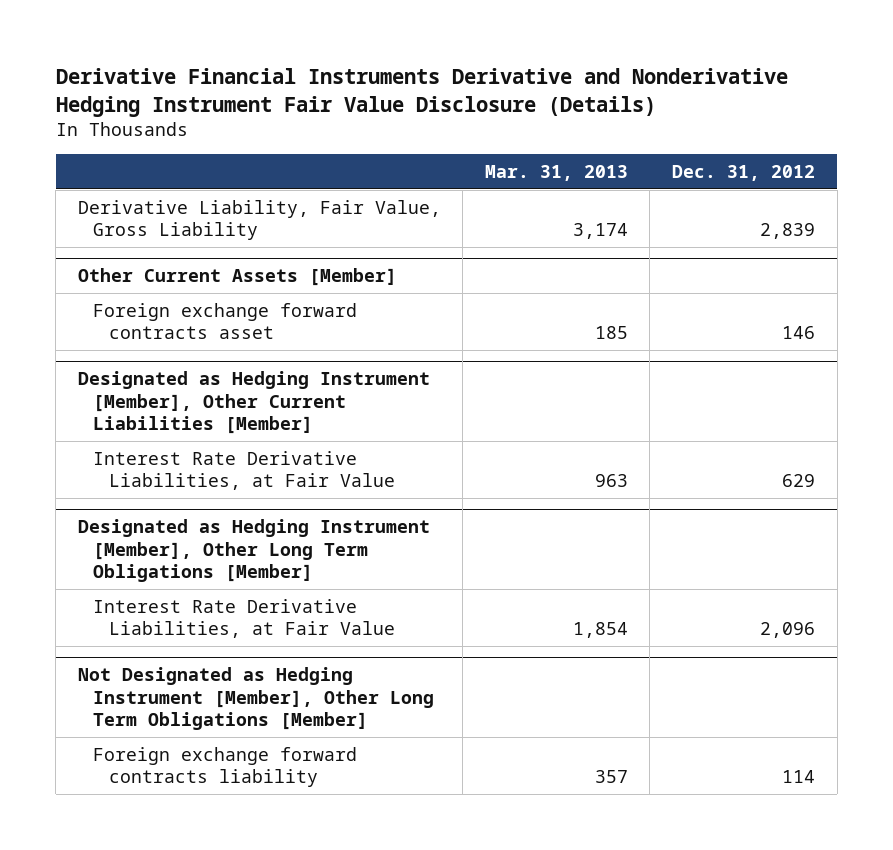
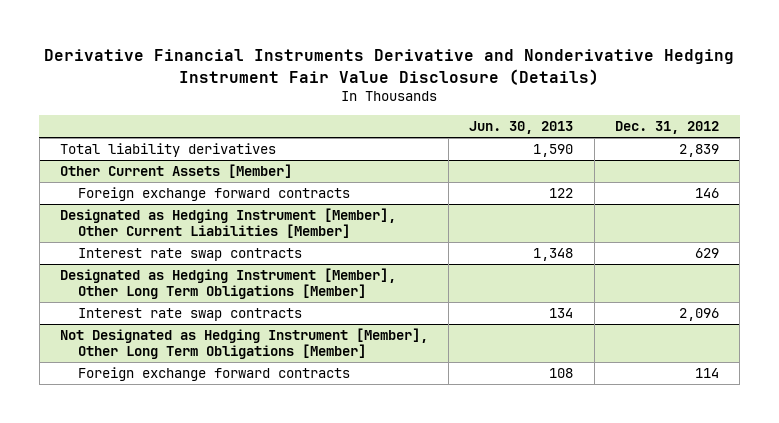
- | Mar. 31, 2013 | Dec. 31, 2012
+ | Jun. 30, 2013 | Dec. 31, 2012
- Derivative Liability, Fair Value, Gross Liability | 3,174 | 2,839
+ Total liability derivatives | 1,590 | 2,839
@ Other Current Assets [Member]
- Foreign exchange forward contracts asset | 185 | 146
+ Foreign exchange forward contracts | 122 | 146
@ Designated as Hedging Instrument [Member], Other Current Liabilities [Member]
- Interest Rate Derivative Liabilities, at Fair Value | 963 | 629
+ Interest rate swap contracts | 1,348 | 629
@ Designated as Hedging Instrument [Member], Other Long Term Obligations [Member]
- Interest Rate Derivative Liabilities, at Fair Value | 1,854 | 2,096
+ Interest rate swap contracts | 134 | 2,096
@ Not Designated as Hedging Instrument [Member], Other Long Term Obligations [Member]
- Foreign exchange forward contracts liability | 357 | 114
+ Foreign exchange forward contracts | 108 | 114

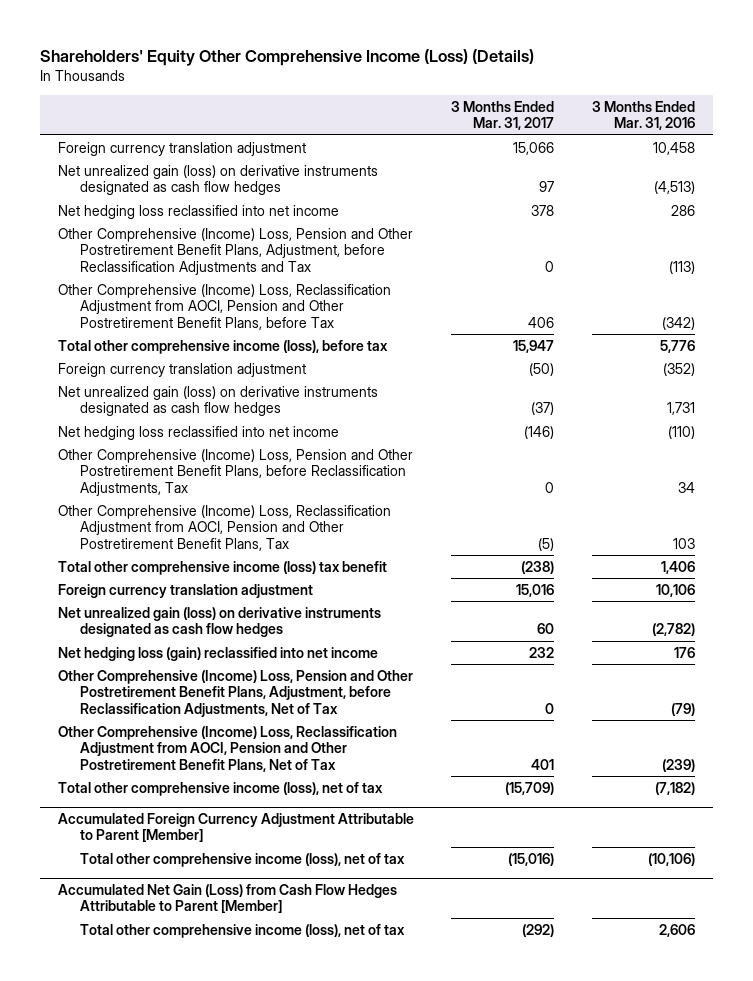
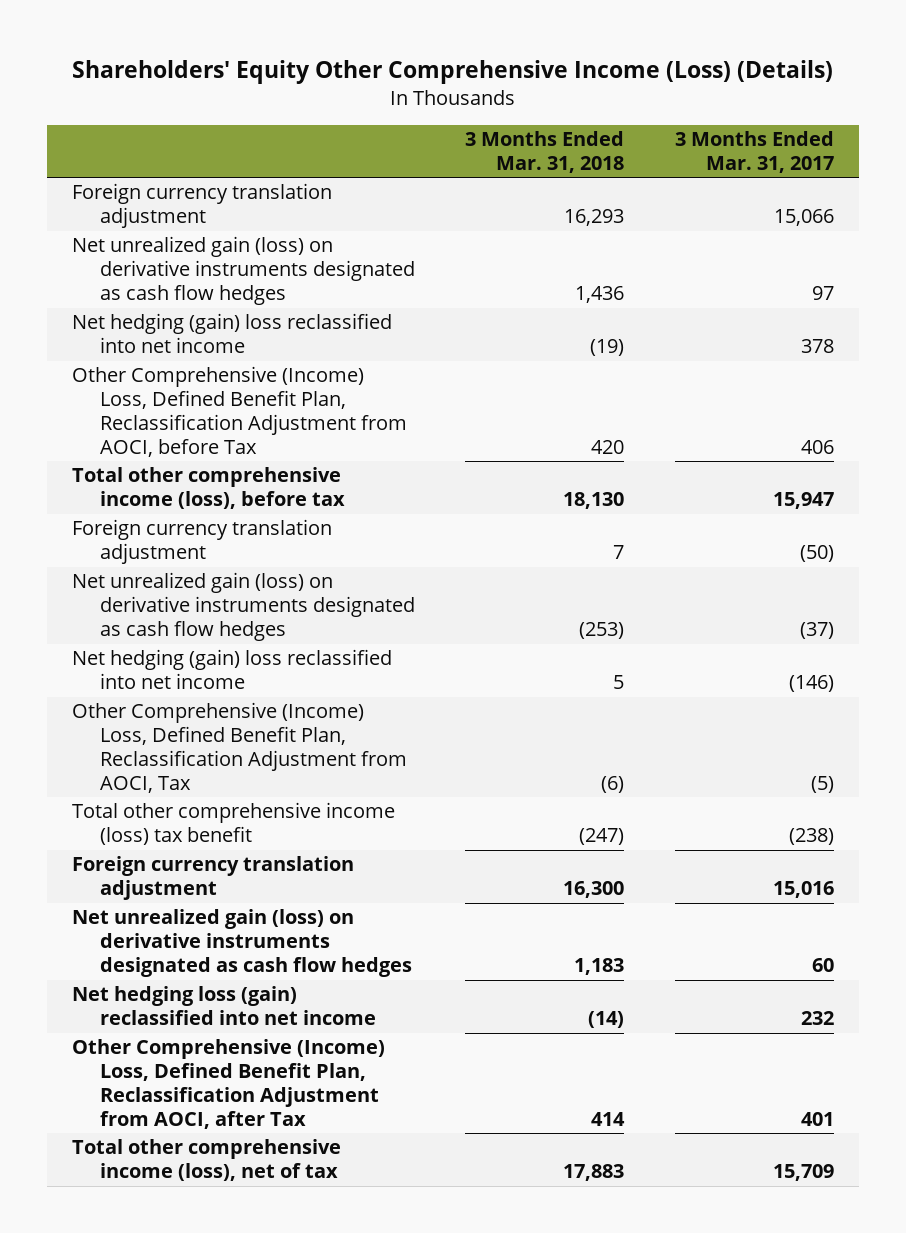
- | 3 Months Ended Mar. 31, 2017 | 3 Months Ended Mar. 31, 2016
+ | 3 Months Ended Mar. 31, 2018 | 3 Months Ended Mar. 31, 2017
- Net hedging loss reclassified into net income | 378 | 286
- Other Comprehensive (Income) Loss, Pension and Other Postretirement Benefit Plans, Adjustment, before Reclassification Adjustments and Tax | 0 | (113)
- Other Comprehensive (Income) Loss, Reclassification Adjustment from AOCI, Pension and Other Postretirement Benefit Plans, before Tax | 406 | (342)
+ Net hedging (gain) loss reclassified into net income | (19) | 378
+ Other Comprehensive (Income) Loss, Defined Benefit Plan, Reclassification Adjustment from AOCI, before Tax | 420 | 406
- Net hedging loss reclassified into net income | (146) | (110)
- Other Comprehensive (Income) Loss, Pension and Other Postretirement Benefit Plans, before Reclassification Adjustments, Tax | 0 | 34
- Other Comprehensive (Income) Loss, Reclassification Adjustment from AOCI, Pension and Other Postretirement Benefit Plans, Tax | (5) | 103
+ Net hedging (gain) loss reclassified into net income | 5 | (146)
+ Other Comprehensive (Income) Loss, Defined Benefit Plan, Reclassification Adjustment from AOCI, Tax | (6) | (5)
- Other Comprehensive (Income) Loss, Pension and Other Postretirement Benefit Plans, Adjustment, before Reclassification Adjustments, Net of Tax | 0 | (79)
- Other Comprehensive (Income) Loss, Reclassification Adjustment from AOCI, Pension and Other Postretirement Benefit Plans, Net of Tax | 401 | (239)
- Total other comprehensive income (loss), net of tax | (15,709) | (7,182)
- Accumulated Foreign Currency Adjustment Attributable to Parent [Member]
- Total other comprehensive income (loss), net of tax | (15,016) | (10,106)
- Accumulated Net Gain (Loss) from Cash Flow Hedges Attributable to Parent [Member]
- Total other comprehensive income (loss), net of tax | (292) | 2,606
+ Other Comprehensive (Income) Loss, Defined Benefit Plan, Reclassification Adjustment from AOCI, after Tax | 414 | 401
+ Total other comprehensive income (loss), net of tax | 17,883 | 15,709

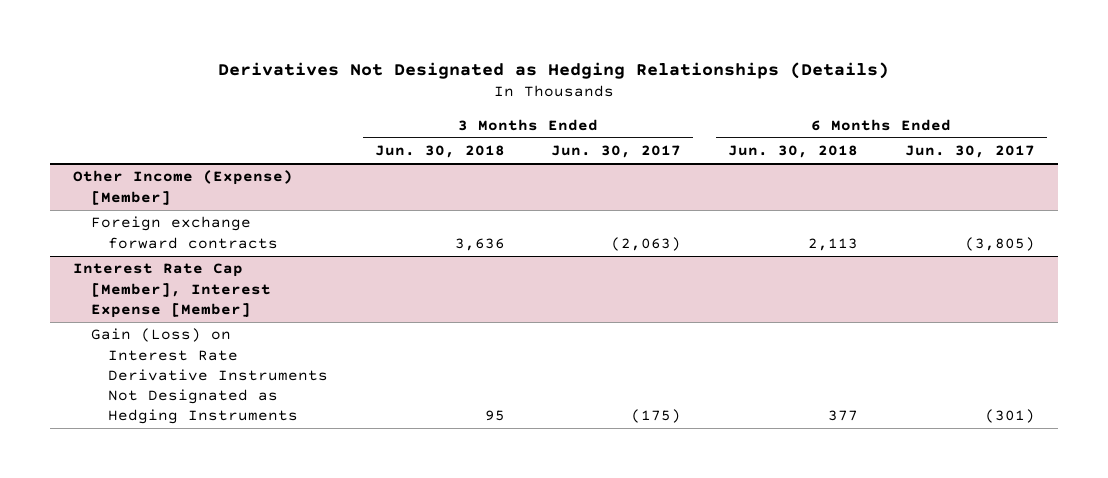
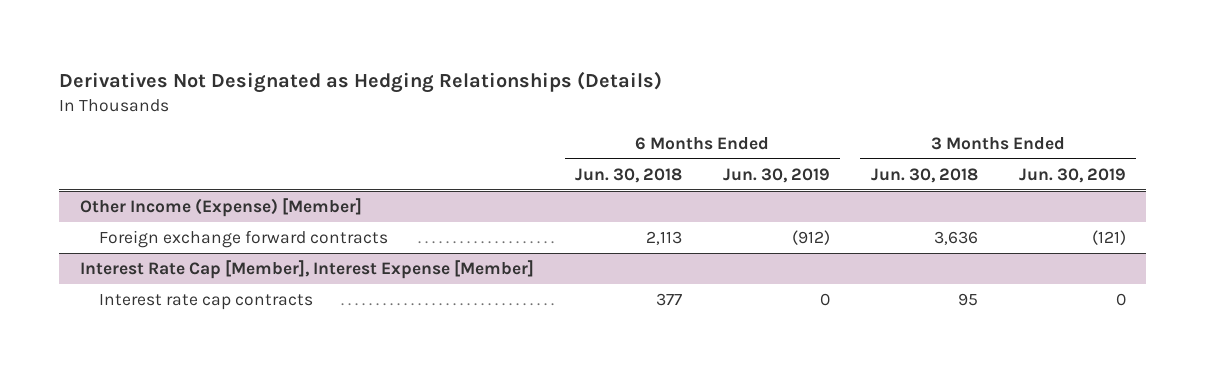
- | 3 Months Ended Jun. 30, 2018 | 3 Months Ended Jun. 30, 2017 | 6 Months Ended Jun. 30, 2018 | 6 Months Ended Jun. 30, 2017
+ | 6 Months Ended Jun. 30, 2018 | 6 Months Ended Jun. 30, 2019 | 3 Months Ended Jun. 30, 2018 | 3 Months Ended Jun. 30, 2019
@ Interest Rate Cap [Member], Interest Expense [Member]
- Gain (Loss) on Interest Rate Derivative Instruments Not Designated as Hedging Instruments | 95 | (175) | 377 | (301)
+ Interest rate cap contracts | 377 | 0 | 95 | 0

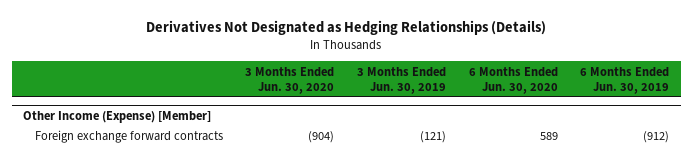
- | 6 Months Ended Jun. 30, 2018 | 6 Months Ended Jun. 30, 2019 | 3 Months Ended Jun. 30, 2018 | 3 Months Ended Jun. 30, 2019
+ | 3 Months Ended Jun. 30, 2020 | 3 Months Ended Jun. 30, 2019 | 6 Months Ended Jun. 30, 2020 | 6 Months Ended Jun. 30, 2019
- Interest Rate Cap [Member], Interest Expense [Member]
- Interest rate cap contracts | 377 | 0 | 95 | 0

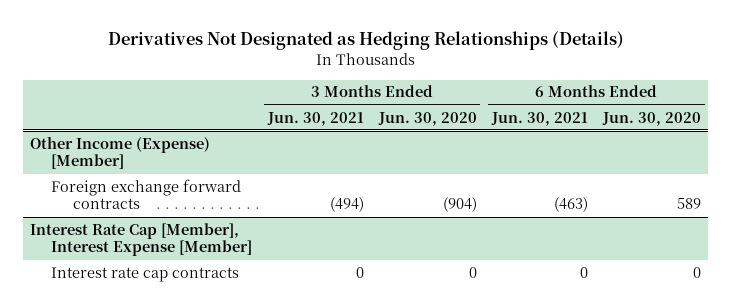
- | 3 Months Ended Jun. 30, 2020 | 3 Months Ended Jun. 30, 2019 | 6 Months Ended Jun. 30, 2020 | 6 Months Ended Jun. 30, 2019
+ | 3 Months Ended Jun. 30, 2021 | 3 Months Ended Jun. 30, 2020 | 6 Months Ended Jun. 30, 2021 | 6 Months Ended Jun. 30, 2020
+ Interest Rate Cap [Member], Interest Expense [Member]
+ Interest rate cap contracts | 0 | 0 | 0 | 0

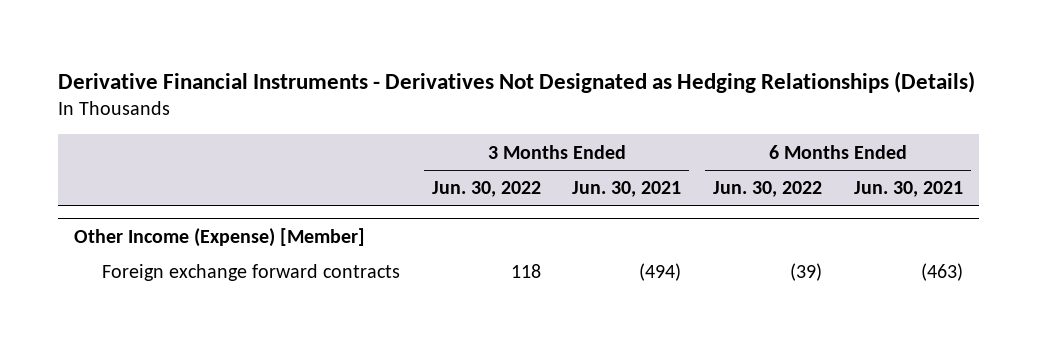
- Derivatives Not Designated as Hedging Relationships (Details)
+ Derivative Financial Instruments - Derivatives Not Designated as Hedging Relationships (Details)
- | 3 Months Ended Jun. 30, 2021 | 3 Months Ended Jun. 30, 2020 | 6 Months Ended Jun. 30, 2021 | 6 Months Ended Jun. 30, 2020
+ | 3 Months Ended Jun. 30, 2022 | 3 Months Ended Jun. 30, 2021 | 6 Months Ended Jun. 30, 2022 | 6 Months Ended Jun. 30, 2021
- Interest Rate Cap [Member], Interest Expense [Member]
- Interest rate cap contracts | 0 | 0 | 0 | 0

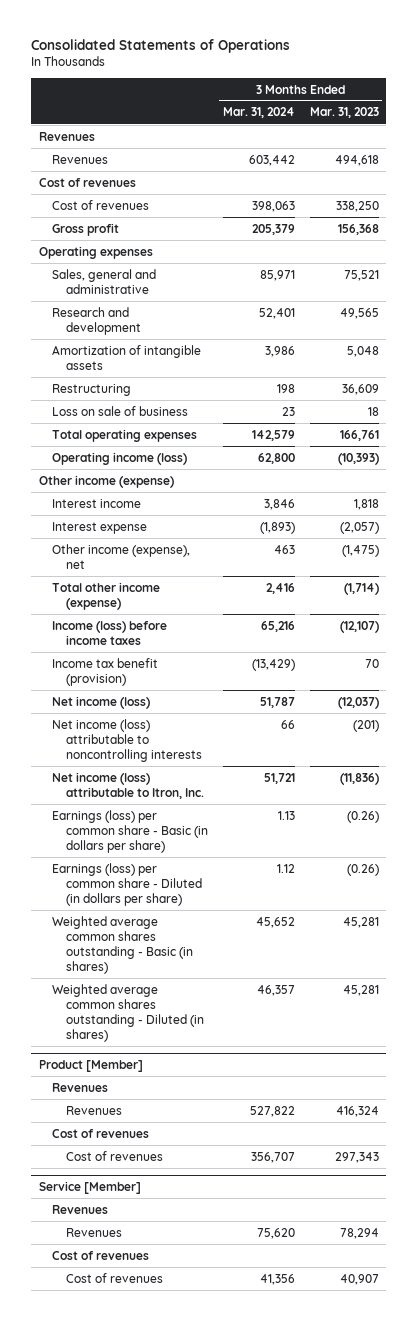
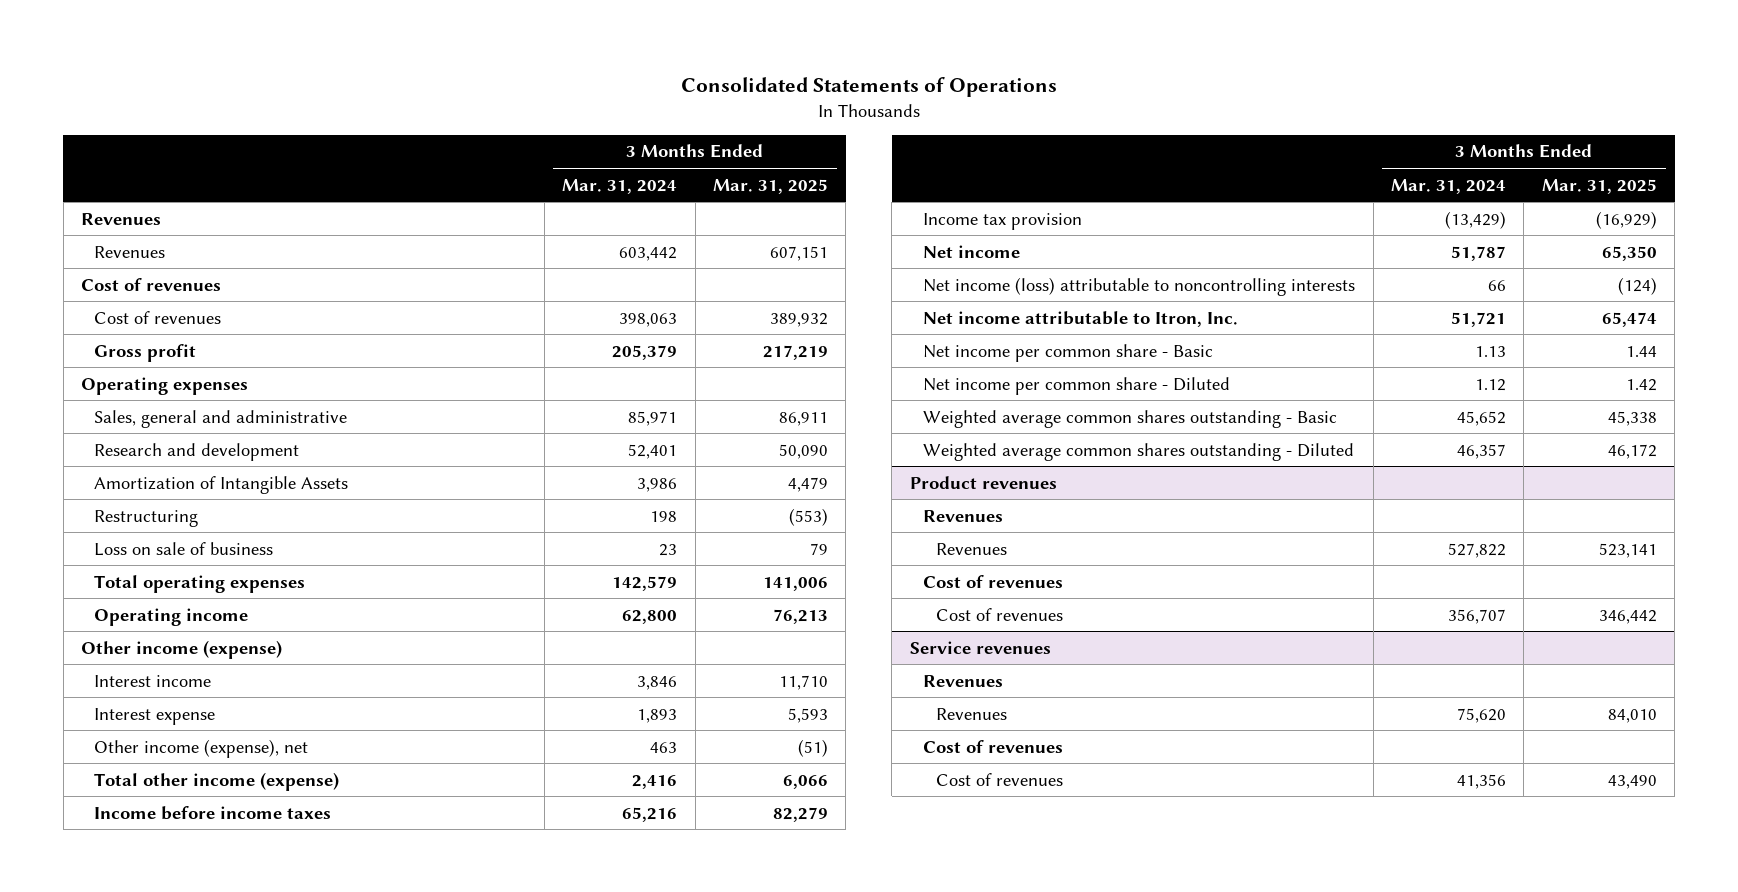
- | 3 Months Ended Mar. 31, 2024 | 3 Months Ended Mar. 31, 2023
+ | 3 Months Ended Mar. 31, 2024 | 3 Months Ended Mar. 31, 2025
- Amortization of intangible assets | 3,986 | 5,048
+ Amortization of Intangible Assets | 3,986 | 4,479
- Operating income (loss) | 62,800 | (10,393)
+ Operating income | 62,800 | 76,213
- Interest expense | (1,893) | (2,057)
+ Interest expense | 1,893 | 5,593
- Income (loss) before income taxes | 65,216 | (12,107)
- Income tax benefit (provision) | (13,429) | 70
- Net income (loss) | 51,787 | (12,037)
+ Income before income taxes | 65,216 | 82,279
+ Income tax provision | (13,429) | (16,929)
+ Net income | 51,787 | 65,350
- Net income (loss) attributable to Itron, Inc. | 51,721 | (11,836)
- Earnings (loss) per common share - Basic (in dollars per share) | 1.13 | (0.26)
- Earnings (loss) per common share - Diluted (in dollars per share) | 1.12 | (0.26)
- Weighted average common shares outstanding - Basic (in shares) | 45,652 | 45,281
- Weighted average common shares outstanding - Diluted (in shares) | 46,357 | 45,281
- Product [Member]
+ Net income attributable to Itron, Inc. | 51,721 | 65,474
+ Net income per common share - Basic | 1.13 | 1.44
+ Net income per common share - Diluted | 1.12 | 1.42
+ Weighted average common shares outstanding - Basic | 45,652 | 45,338
+ Weighted average common shares outstanding - Diluted | 46,357 | 46,172
+ Product revenues
- Service [Member]
+ Service revenues

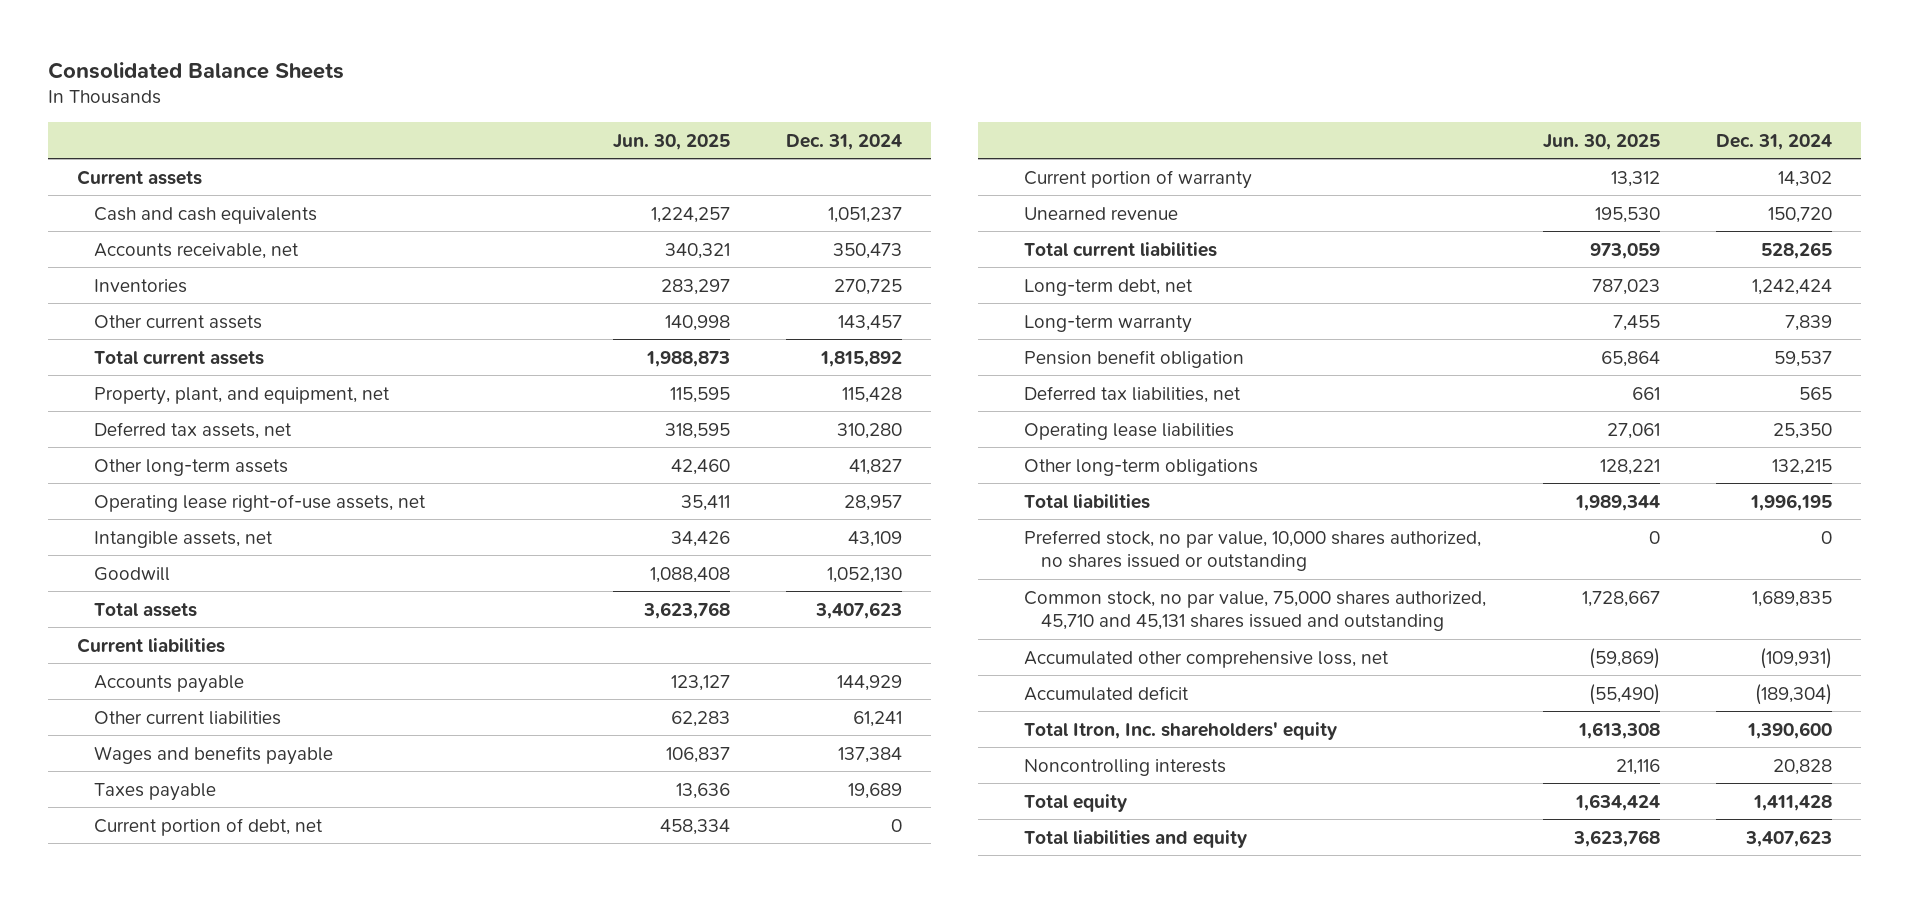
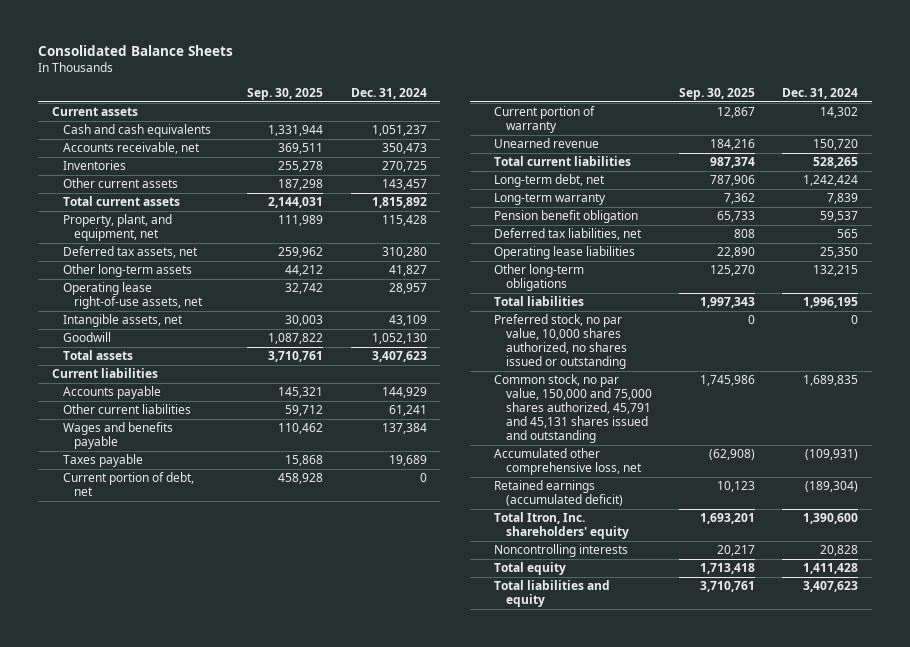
- | Jun. 30, 2025 | Dec. 31, 2024
+ | Sep. 30, 2025 | Dec. 31, 2024
- Common stock, no par value, 75,000 shares authorized, 45,710 and 45,131 shares issued and outstanding | 1,728,667 | 1,689,835
+ Common stock, no par value, 150,000 and 75,000 shares authorized, 45,791 and 45,131 shares issued and outstanding | 1,745,986 | 1,689,835
- Accumulated deficit | (55,490) | (189,304)
+ Retained earnings (accumulated deficit) | 10,123 | (189,304)

